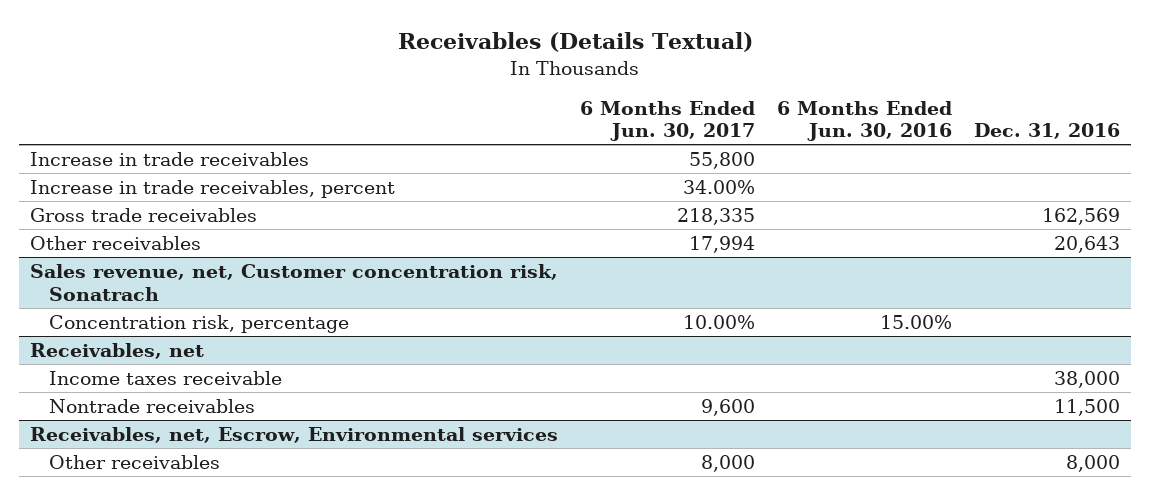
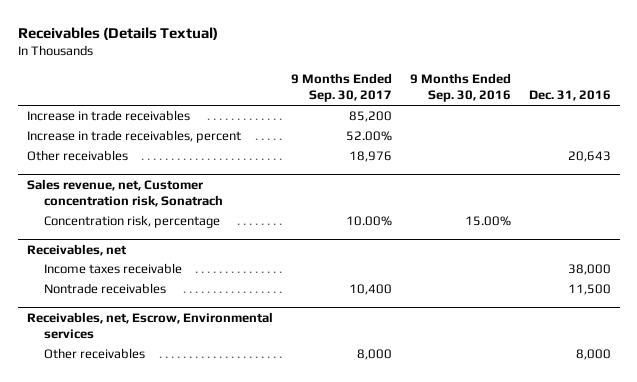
- | 6 Months Ended Jun. 30, 2017 | 6 Months Ended Jun. 30, 2016 | Dec. 31, 2016
+ | 9 Months Ended Sep. 30, 2017 | 9 Months Ended Sep. 30, 2016 | Dec. 31, 2016
- Gross trade receivables | 218,335 | | 162,569

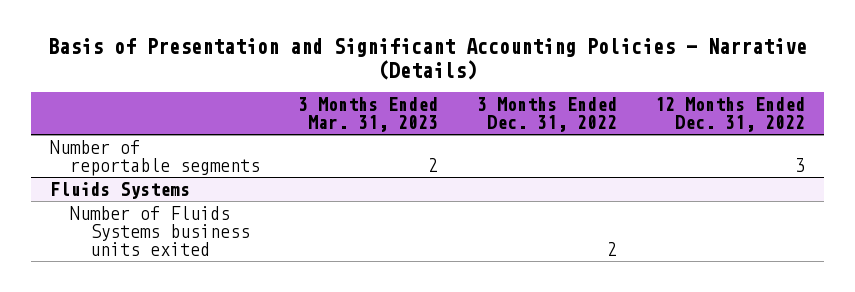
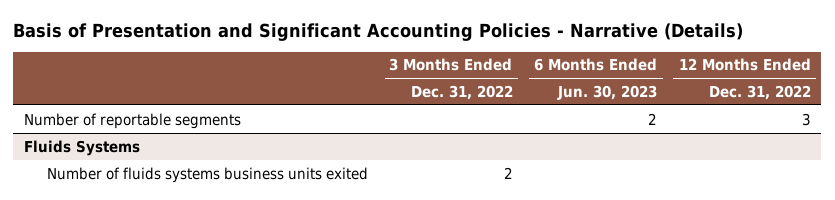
- | 3 Months Ended Mar. 31, 2023 | 3 Months Ended Dec. 31, 2022 | 12 Months Ended Dec. 31, 2022
+ | 3 Months Ended Dec. 31, 2022 | 6 Months Ended Jun. 30, 2023 | 12 Months Ended Dec. 31, 2022
@ Fluids Systems
- Number of Fluids Systems business units exited | | 2 |
+ Number of fluids systems business units exited | 2 | |

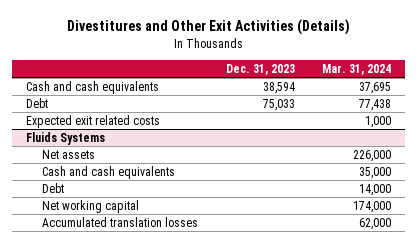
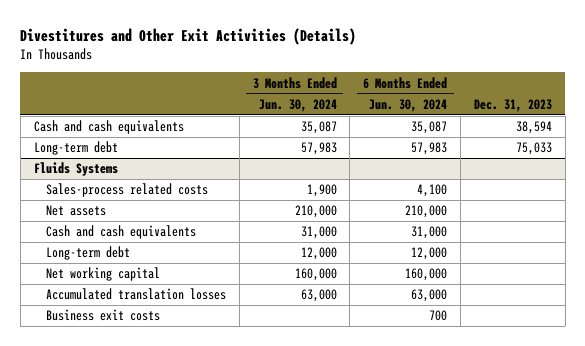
- | Dec. 31, 2023 | Mar. 31, 2024
+ | 3 Months Ended Jun. 30, 2024 | 6 Months Ended Jun. 30, 2024 | Dec. 31, 2023
- Debt | 75,033 | 77,438
- Expected exit related costs | | 1,000
+ Long-term debt | 57,983 | 57,983 | 75,033
@ Fluids Systems
+ Sales-process related costs | 1,900 | 4,100 |
- Debt | | 14,000
+ Long-term debt | 12,000 | 12,000 |
+ Business exit costs | | 700 |

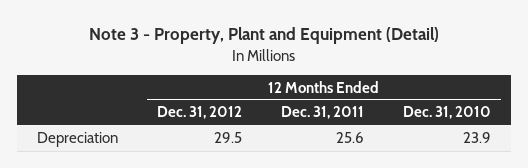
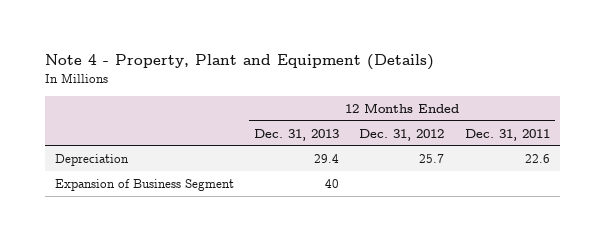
- Note 3 - Property, Plant and Equipment (Detail)
+ Note 4 - Property, Plant and Equipment (Details)
- | 12 Months Ended Dec. 31, 2012 | 12 Months Ended Dec. 31, 2011 | 12 Months Ended Dec. 31, 2010
+ | 12 Months Ended Dec. 31, 2013 | 12 Months Ended Dec. 31, 2012 | 12 Months Ended Dec. 31, 2011
- Depreciation | 29.5 | 25.6 | 23.9
+ Depreciation | 29.4 | 25.7 | 22.6
+ Expansion of Business Segment | 40 | |

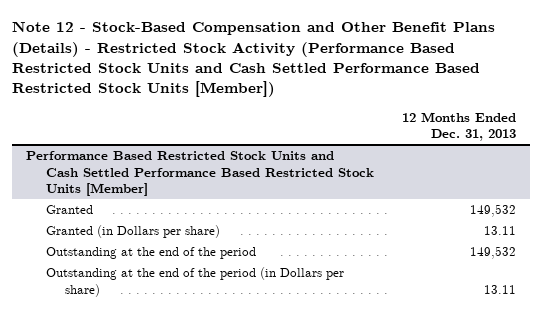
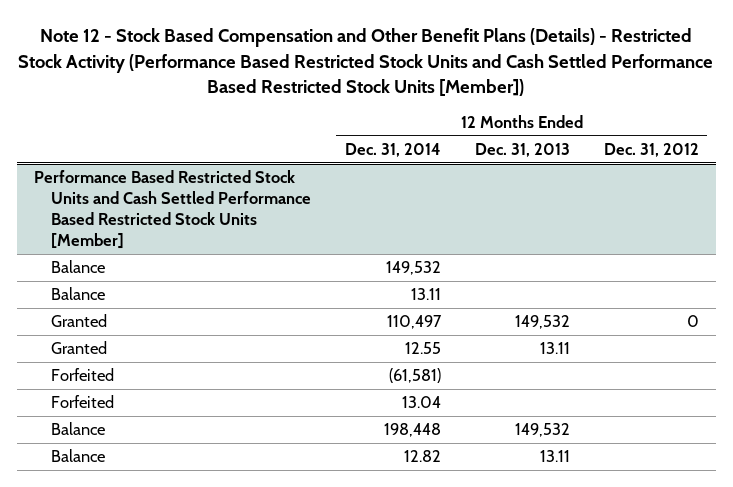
- Note 12 - Stock-Based Compensation and Other Benefit Plans (Details) - Restricted Stock Activity (Performance Based Restricted Stock Units and Cash Settled Performance Based Restricted Stock Units [Member])
+ Note 12 - Stock Based Compensation and Other Benefit Plans (Details) - Restricted Stock Activity (Performance Based Restricted Stock Units and Cash Settled Performance Based Restricted Stock Units [Member])
- | 12 Months Ended Dec. 31, 2013
+ | 12 Months Ended Dec. 31, 2014 | 12 Months Ended Dec. 31, 2013 | 12 Months Ended Dec. 31, 2012
@ Performance Based Restricted Stock Units and Cash Settled Performance Based Restricted Stock Units [Member]
+ Balance | 149,532 | |
+ Balance | 13.11 | |
- Granted (in Dollars per share) | 13.11
- Outstanding at the end of the period | 149,532
- Outstanding at the end of the period (in Dollars per share) | 13.11
+ Granted | 12.55 | 13.11 |
+ Forfeited | (61,581) | |
+ Forfeited | 13.04 | |
+ Balance | 198,448 | 149,532 |
+ Balance | 12.82 | 13.11 |

